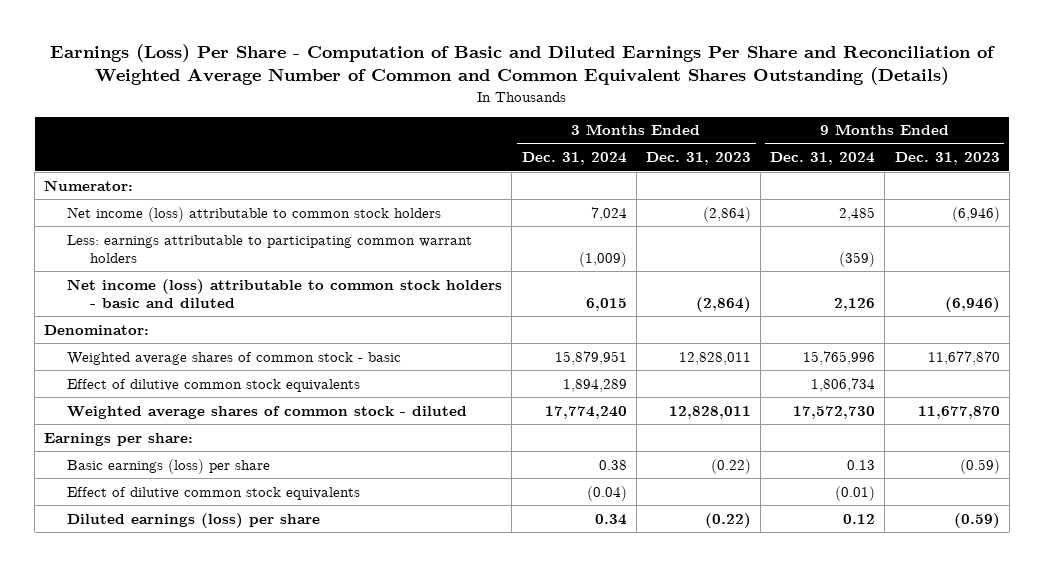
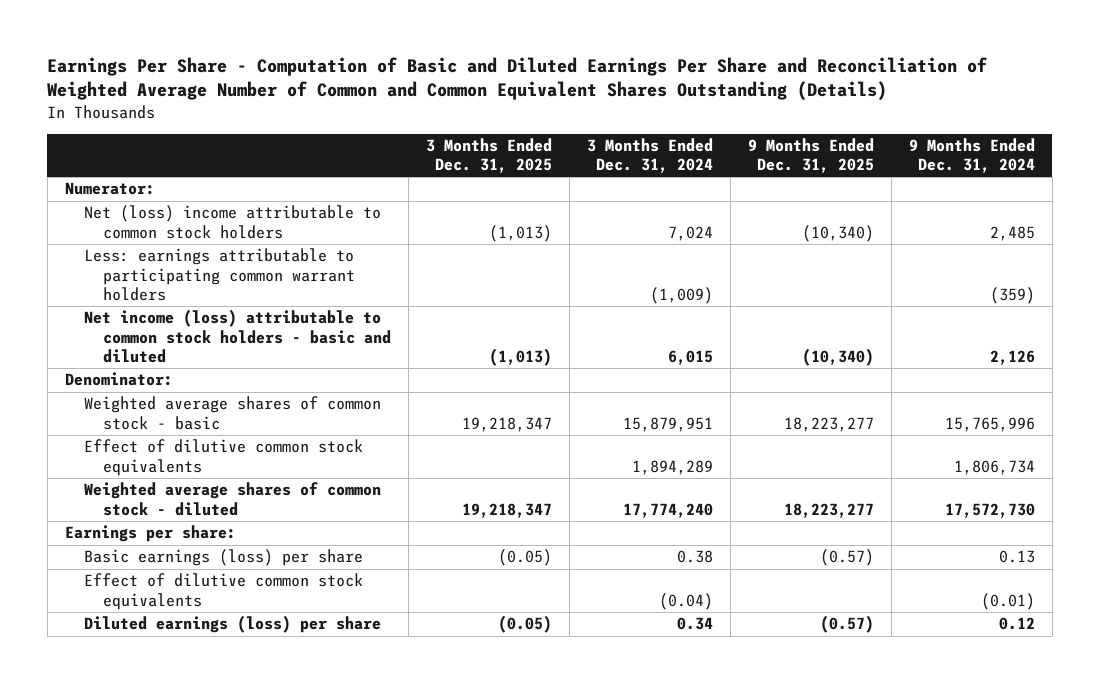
- Earnings (Loss) Per Share - Computation of Basic and Diluted Earnings Per Share and Reconciliation of Weighted Average Number of Common and Common Equivalent Shares Outstanding (Details)
+ Earnings Per Share - Computation of Basic and Diluted Earnings Per Share and Reconciliation of Weighted Average Number of Common and Common Equivalent Shares Outstanding (Details)
- | 3 Months Ended Dec. 31, 2024 | 3 Months Ended Dec. 31, 2023 | 9 Months Ended Dec. 31, 2024 | 9 Months Ended Dec. 31, 2023
+ | 3 Months Ended Dec. 31, 2025 | 3 Months Ended Dec. 31, 2024 | 9 Months Ended Dec. 31, 2025 | 9 Months Ended Dec. 31, 2024
- Net income (loss) attributable to common stock holders | 7,024 | (2,864) | 2,485 | (6,946)
+ Net (loss) income attributable to common stock holders | (1,013) | 7,024 | (10,340) | 2,485

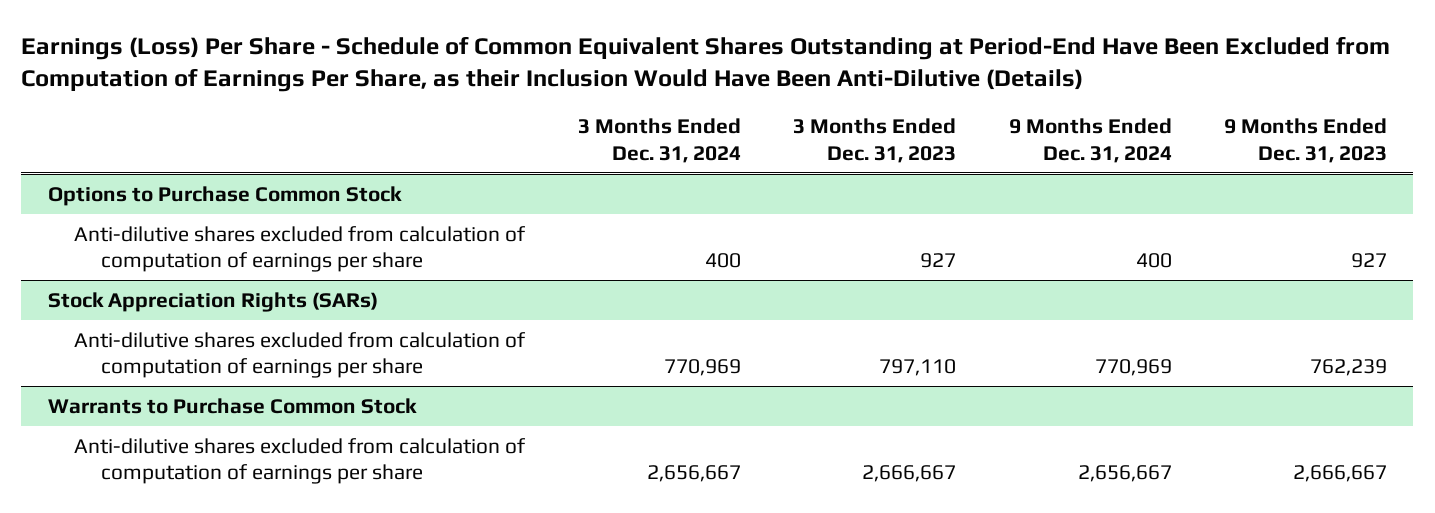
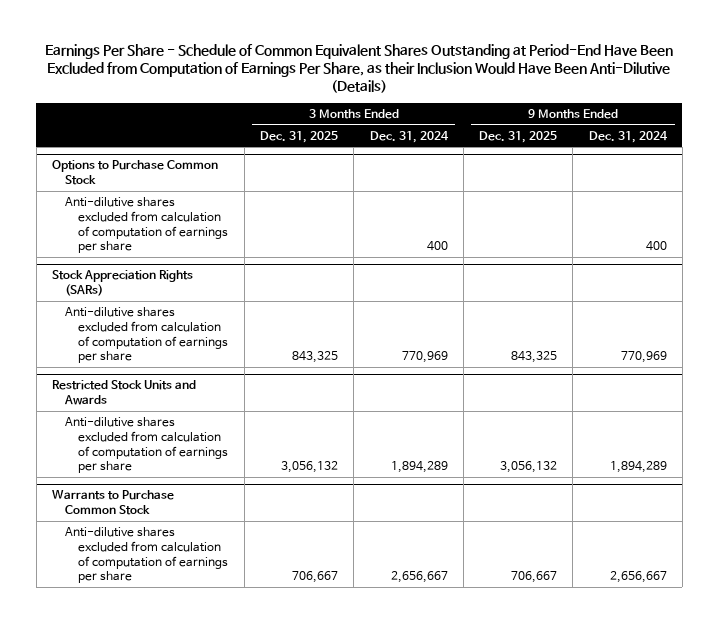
- Earnings (Loss) Per Share - Schedule of Common Equivalent Shares Outstanding at Period-End Have Been Excluded from Computation of Earnings Per Share, as their Inclusion Would Have Been Anti-Dilutive (Details)
+ Earnings Per Share - Schedule of Common Equivalent Shares Outstanding at Period-End Have Been Excluded from Computation of Earnings Per Share, as their Inclusion Would Have Been Anti-Dilutive (Details)
- | 3 Months Ended Dec. 31, 2024 | 3 Months Ended Dec. 31, 2023 | 9 Months Ended Dec. 31, 2024 | 9 Months Ended Dec. 31, 2023
+ | 3 Months Ended Dec. 31, 2025 | 3 Months Ended Dec. 31, 2024 | 9 Months Ended Dec. 31, 2025 | 9 Months Ended Dec. 31, 2024
+ Restricted Stock Units and Awards
+ Anti-dilutive shares excluded from calculation of computation of earnings per share | 3,056,132 | 1,894,289 | 3,056,132 | 1,894,289

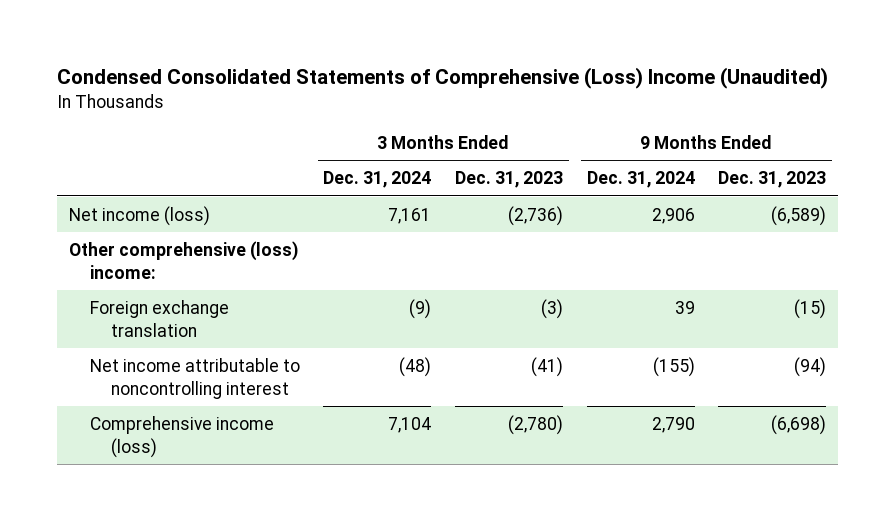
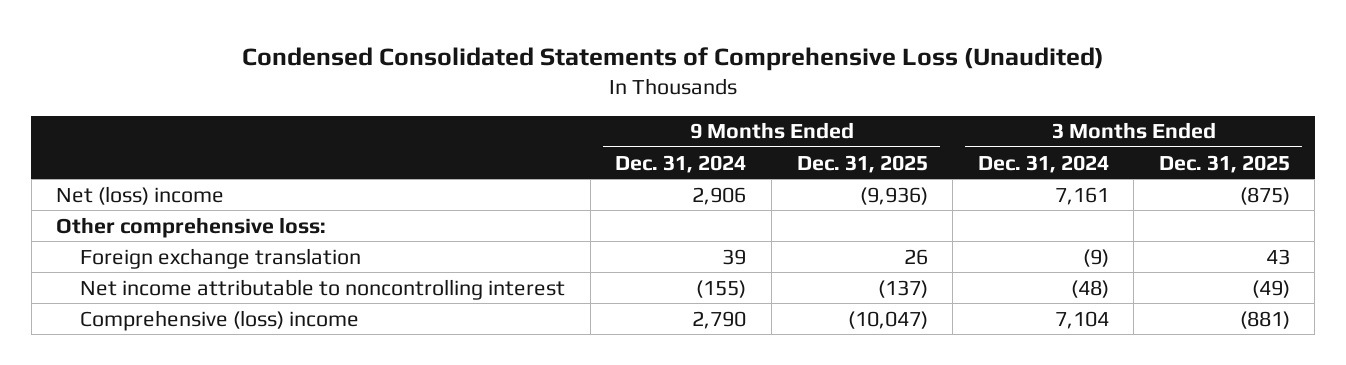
- Condensed Consolidated Statements of Comprehensive (Loss) Income (Unaudited)
+ Condensed Consolidated Statements of Comprehensive Loss (Unaudited)
- | 3 Months Ended Dec. 31, 2024 | 3 Months Ended Dec. 31, 2023 | 9 Months Ended Dec. 31, 2024 | 9 Months Ended Dec. 31, 2023
+ | 9 Months Ended Dec. 31, 2024 | 9 Months Ended Dec. 31, 2025 | 3 Months Ended Dec. 31, 2024 | 3 Months Ended Dec. 31, 2025
- Net income (loss) | 7,161 | (2,736) | 2,906 | (6,589)
- Other comprehensive (loss) income:
+ Net (loss) income | 2,906 | (9,936) | 7,161 | (875)
+ Other comprehensive loss:
- Comprehensive income (loss) | 7,104 | (2,780) | 2,790 | (6,698)
+ Comprehensive (loss) income | 2,790 | (10,047) | 7,104 | (881)

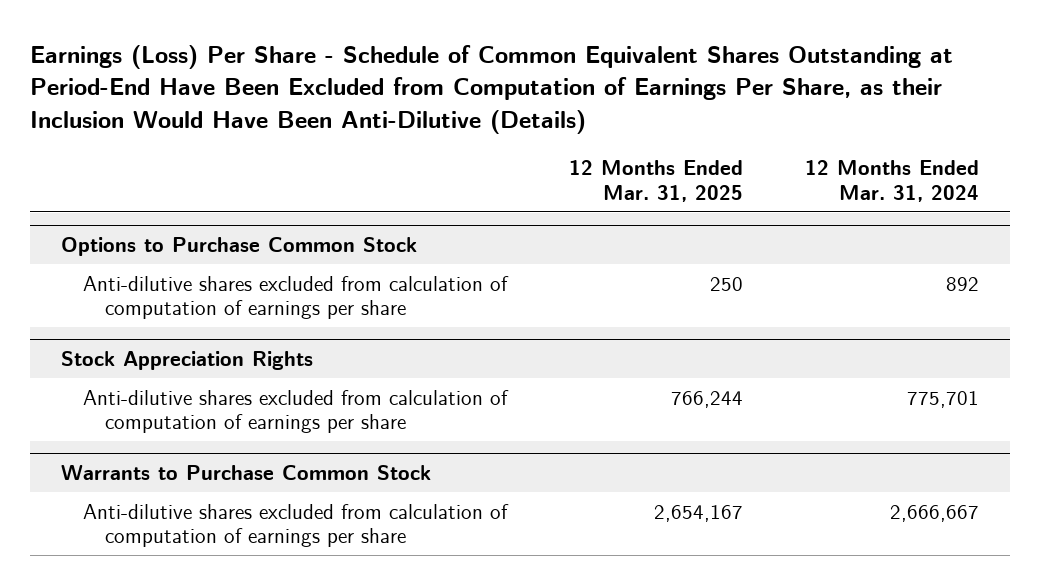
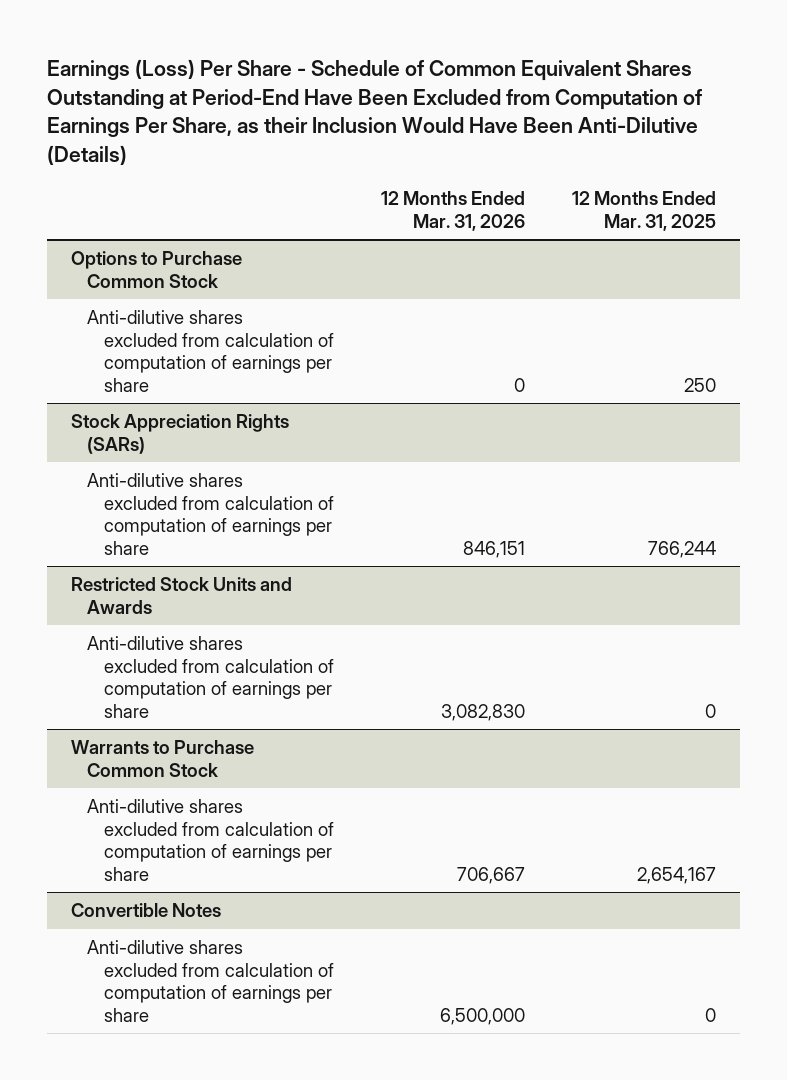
- | 12 Months Ended Mar. 31, 2025 | 12 Months Ended Mar. 31, 2024
+ | 12 Months Ended Mar. 31, 2026 | 12 Months Ended Mar. 31, 2025
- Stock Appreciation Rights
+ Stock Appreciation Rights (SARs)
+ Restricted Stock Units and Awards
+ Anti-dilutive shares excluded from calculation of computation of earnings per share | 3,082,830 | 0
+ Convertible Notes
+ Anti-dilutive shares excluded from calculation of computation of earnings per share | 6,500,000 | 0

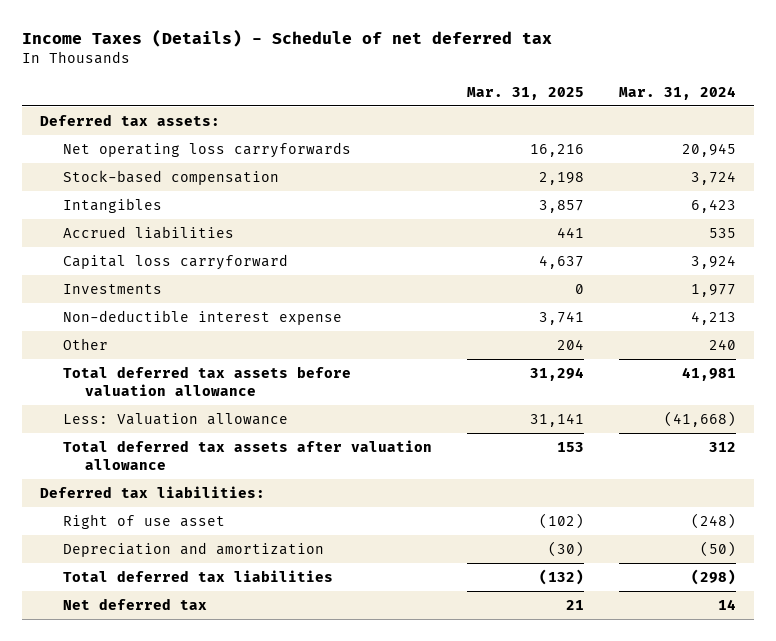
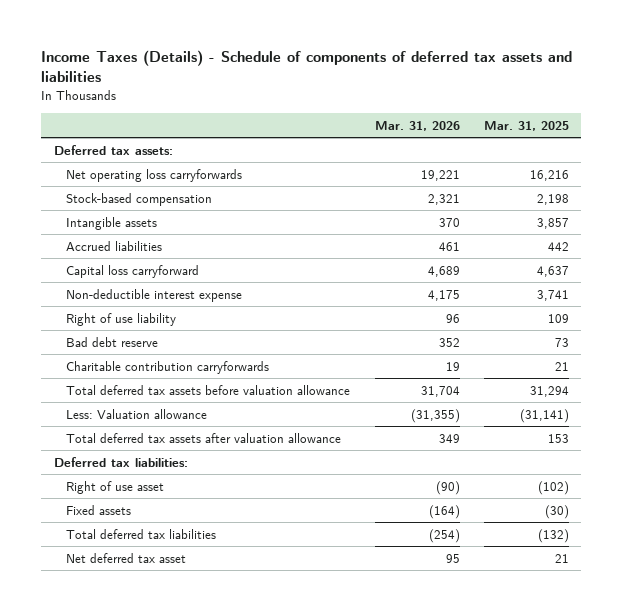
- Income Taxes (Details) - Schedule of net deferred tax
+ Income Taxes (Details) - Schedule of components of deferred tax assets and liabilities
- | Mar. 31, 2025 | Mar. 31, 2024
+ | Mar. 31, 2026 | Mar. 31, 2025
- Intangibles | 3,857 | 6,423
- Accrued liabilities | 441 | 535
+ Intangible assets | 370 | 3,857
+ Accrued liabilities | 461 | 442
- Investments | 0 | 1,977
- Other | 204 | 240
+ Right of use liability | 96 | 109
+ Bad debt reserve | 352 | 73
+ Charitable contribution carryforwards | 19 | 21
- Less: Valuation allowance | 31,141 | (41,668)
+ Less: Valuation allowance | (31,355) | (31,141)
- Depreciation and amortization | (30) | (50)
+ Fixed assets | (164) | (30)
- Net deferred tax | 21 | 14
+ Net deferred tax asset | 95 | 21

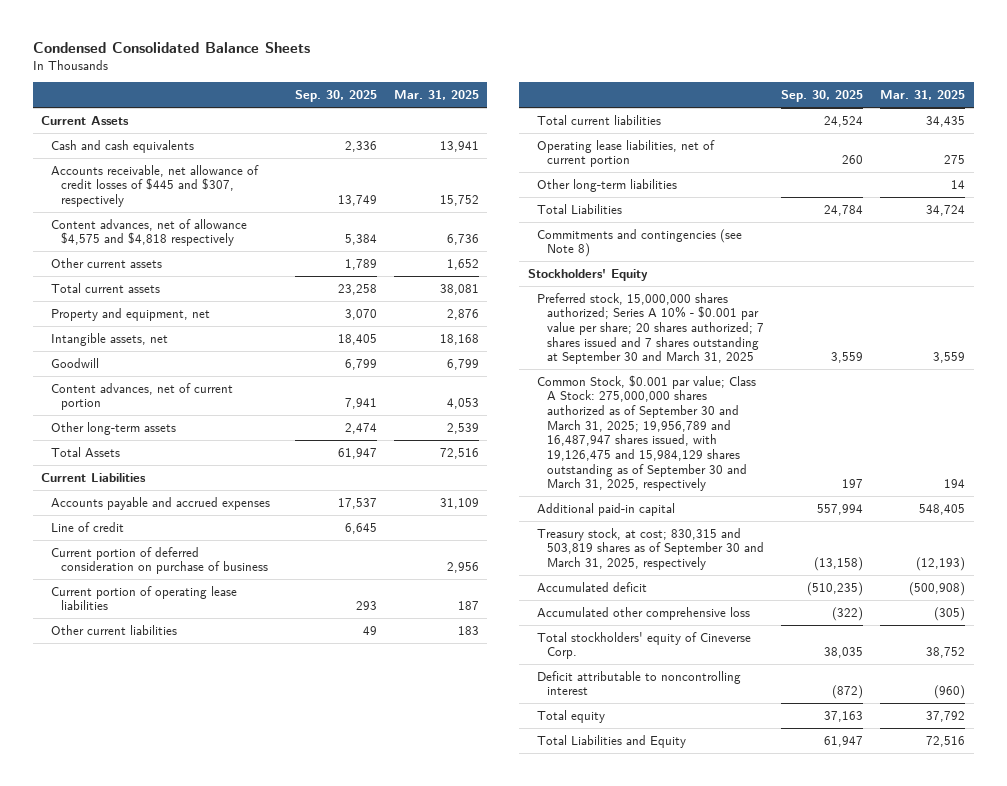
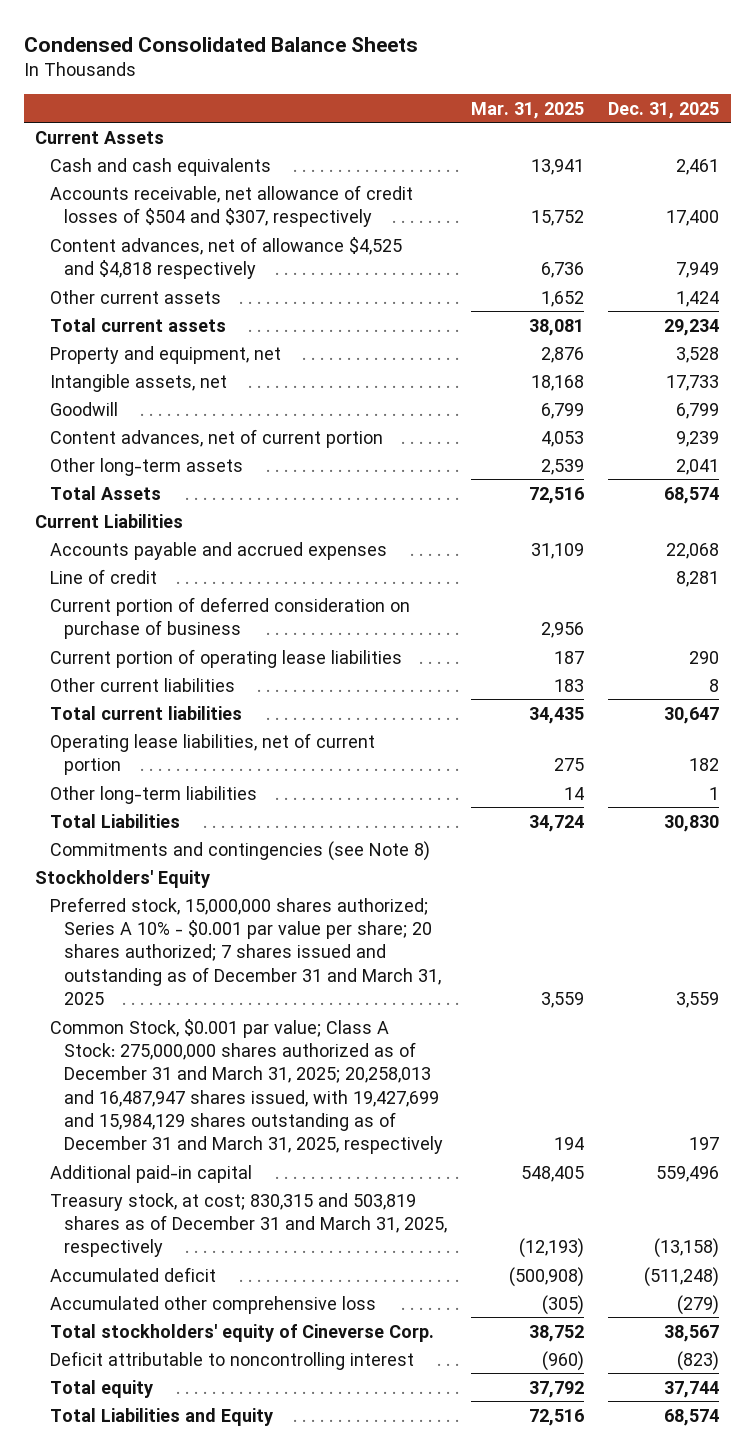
- | Sep. 30, 2025 | Mar. 31, 2025
+ | Mar. 31, 2025 | Dec. 31, 2025
- Accounts receivable, net allowance of credit losses of $445 and $307, respectively | 13,749 | 15,752
- Content advances, net of allowance $4,575 and $4,818 respectively | 5,384 | 6,736
+ Accounts receivable, net allowance of credit losses of $504 and $307, respectively | 15,752 | 17,400
+ Content advances, net of allowance $4,525 and $4,818 respectively | 6,736 | 7,949
- Preferred stock, 15,000,000 shares authorized; Series A 10% - $0.001 par value per share; 20 shares authorized; 7 shares issued and 7 shares outstanding at September 30 and March 31, 2025 | 3,559 | 3,559
- Common Stock, $0.001 par value; Class A Stock: 275,000,000 shares authorized as of September 30 and March 31, 2025; 19,956,789 and 16,487,947 shares issued, with 19,126,475 and 15,984,129 shares outstanding as of September 30 and March 31, 2025, respectively | 197 | 194
+ Preferred stock, 15,000,000 shares authorized; Series A 10% - $0.001 par value per share; 20 shares authorized; 7 shares issued and outstanding as of December 31 and March 31, 2025 | 3,559 | 3,559
+ Common Stock, $0.001 par value; Class A Stock: 275,000,000 shares authorized as of December 31 and March 31, 2025; 20,258,013 and 16,487,947 shares issued, with 19,427,699 and 15,984,129 shares outstanding as of December 31 and March 31, 2025, respectively | 194 | 197
- Treasury stock, at cost; 830,315 and 503,819 shares as of September 30 and March 31, 2025, respectively | (13,158) | (12,193)
+ Treasury stock, at cost; 830,315 and 503,819 shares as of December 31 and March 31, 2025, respectively | (12,193) | (13,158)

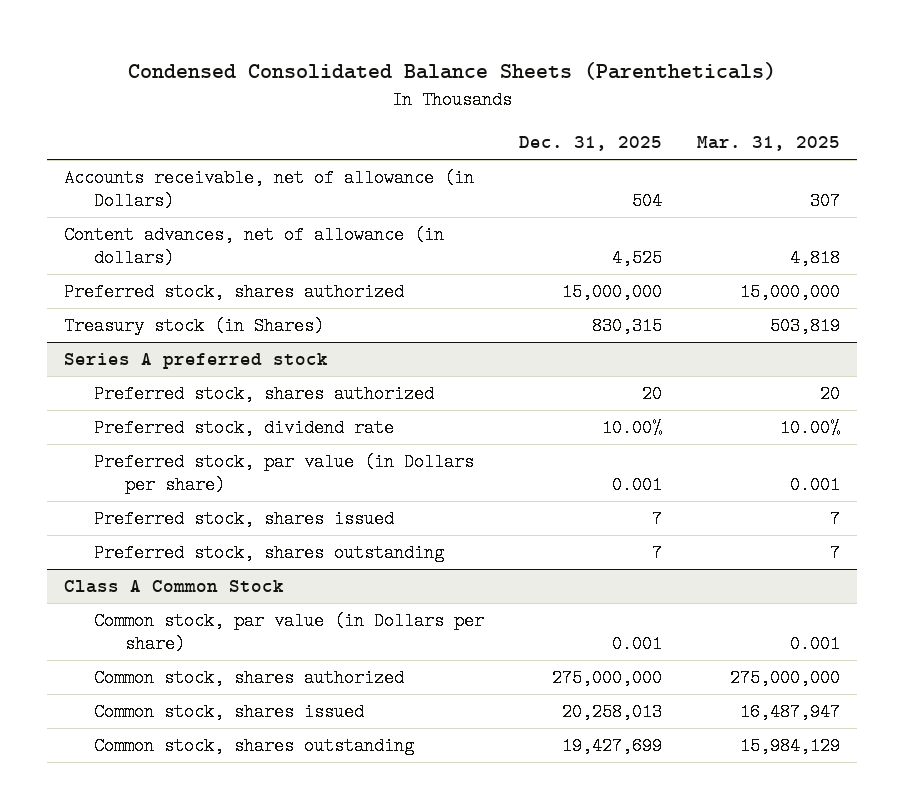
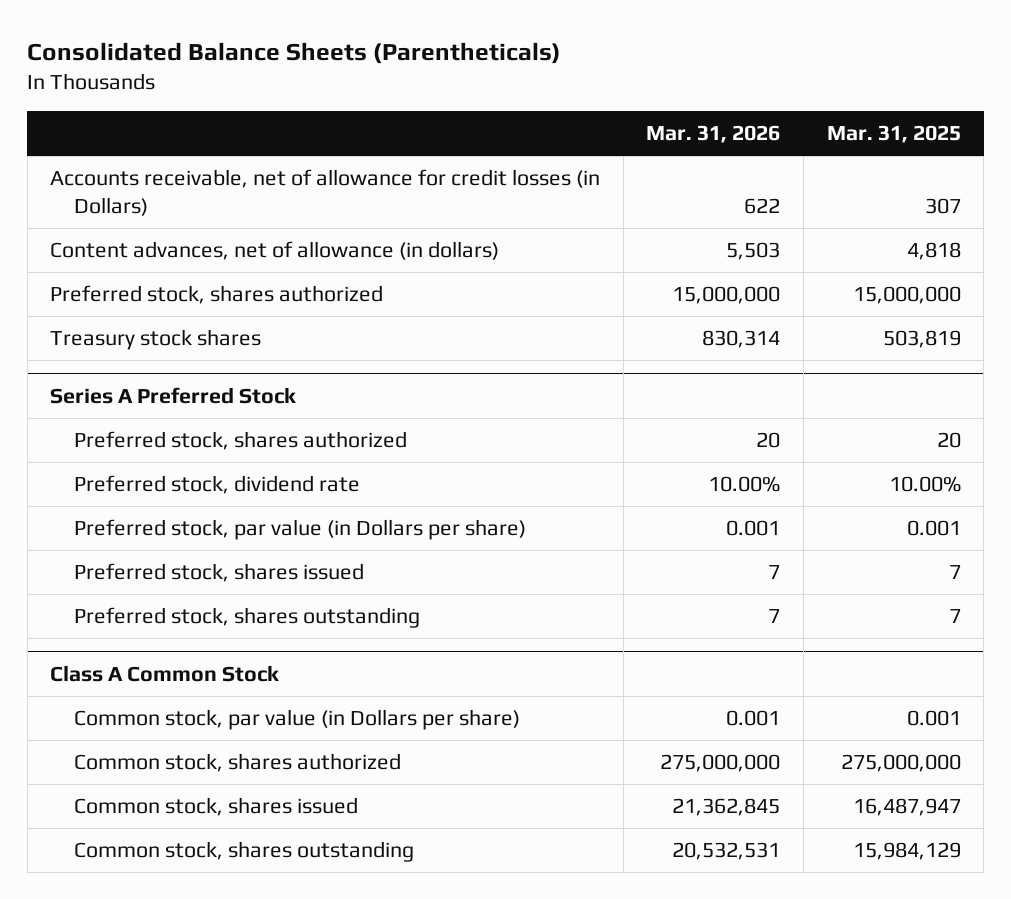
- Condensed Consolidated Balance Sheets (Parentheticals)
+ Consolidated Balance Sheets (Parentheticals)
- | Dec. 31, 2025 | Mar. 31, 2025
+ | Mar. 31, 2026 | Mar. 31, 2025
- Accounts receivable, net of allowance (in Dollars) | 504 | 307
+ Accounts receivable, net of allowance for credit losses (in Dollars) | 622 | 307
- Treasury stock (in Shares) | 830,315 | 503,819
- Series A preferred stock
+ Treasury stock shares | 830,314 | 503,819
+ Series A Preferred Stock

